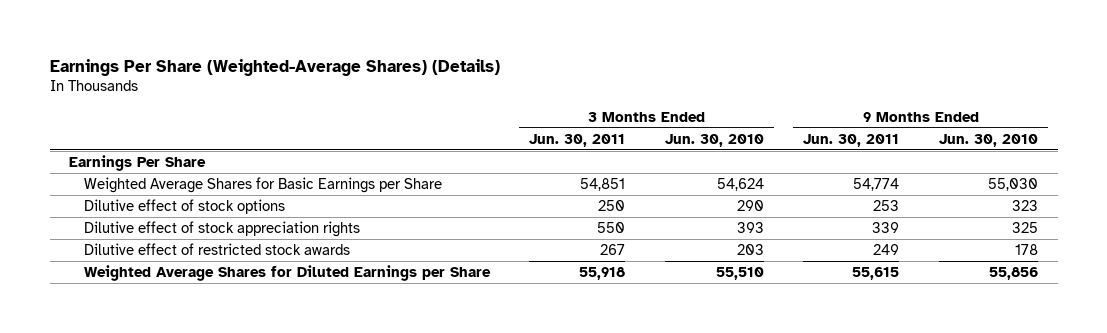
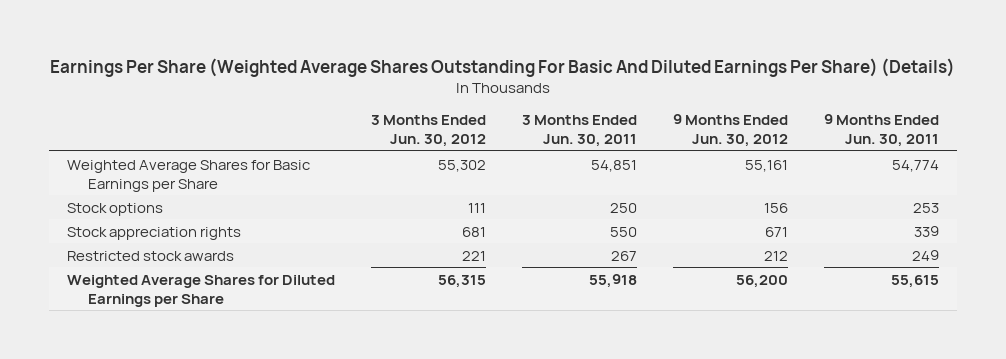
- Earnings Per Share (Weighted-Average Shares) (Details)
+ Earnings Per Share (Weighted Average Shares Outstanding For Basic And Diluted Earnings Per Share) (Details)
- | 3 Months Ended Jun. 30, 2011 | 3 Months Ended Jun. 30, 2010 | 9 Months Ended Jun. 30, 2011 | 9 Months Ended Jun. 30, 2010
+ | 3 Months Ended Jun. 30, 2012 | 3 Months Ended Jun. 30, 2011 | 9 Months Ended Jun. 30, 2012 | 9 Months Ended Jun. 30, 2011
- Earnings Per Share
- Dilutive effect of stock options | 250 | 290 | 253 | 323
- Dilutive effect of stock appreciation rights | 550 | 393 | 339 | 325
- Dilutive effect of restricted stock awards | 267 | 203 | 249 | 178
+ Stock options | 111 | 250 | 156 | 253
+ Stock appreciation rights | 681 | 550 | 671 | 339
+ Restricted stock awards | 221 | 267 | 212 | 249

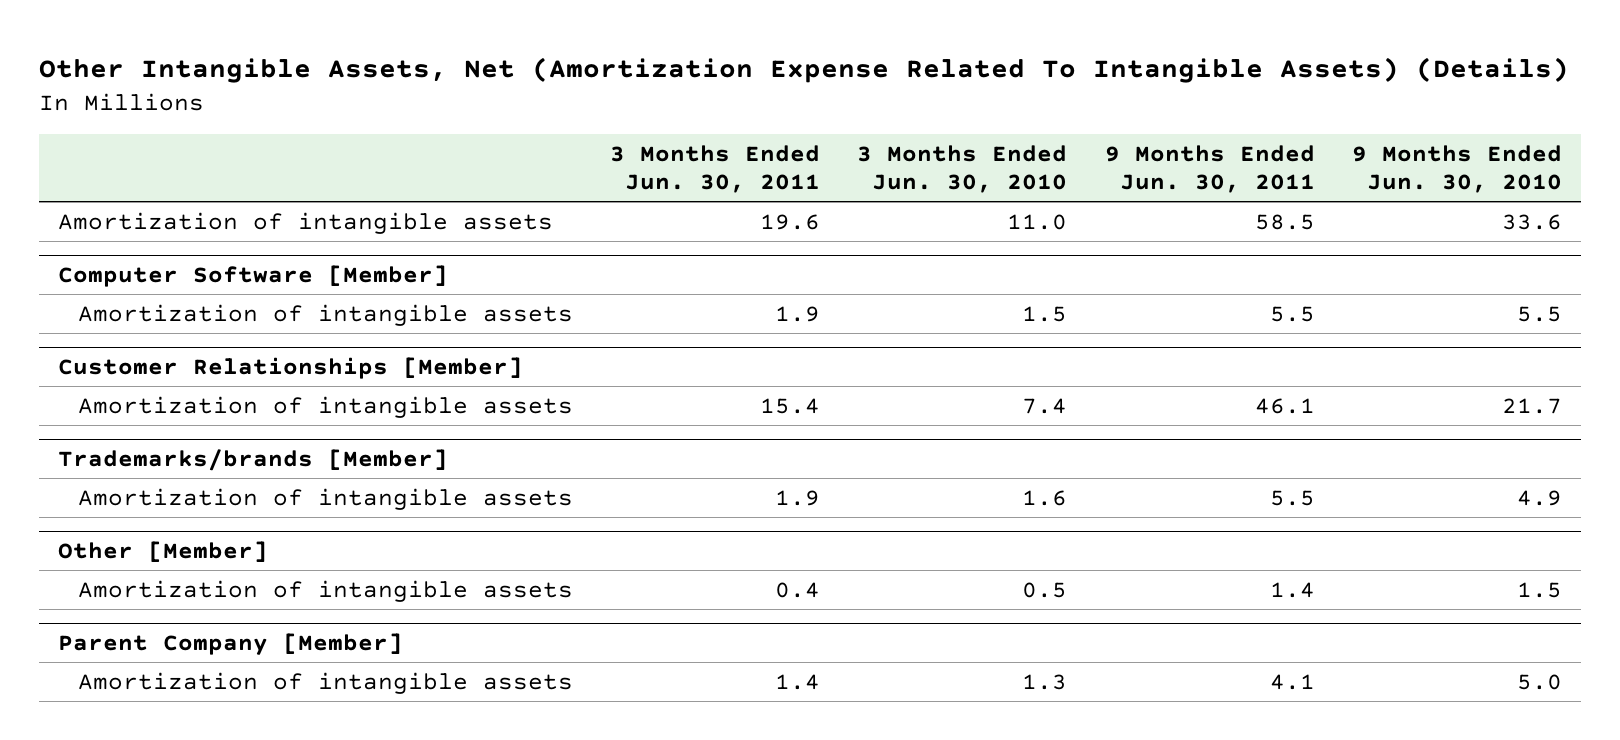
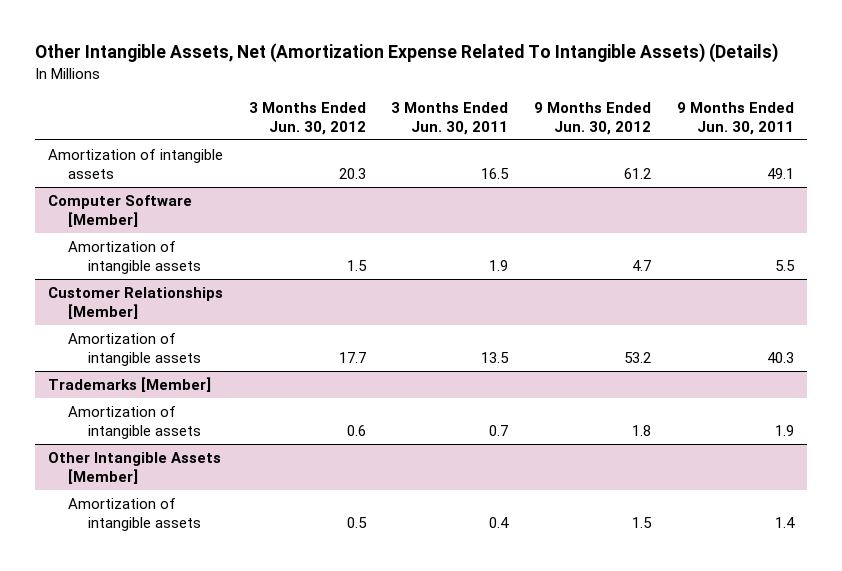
- | 3 Months Ended Jun. 30, 2011 | 3 Months Ended Jun. 30, 2010 | 9 Months Ended Jun. 30, 2011 | 9 Months Ended Jun. 30, 2010
+ | 3 Months Ended Jun. 30, 2012 | 3 Months Ended Jun. 30, 2011 | 9 Months Ended Jun. 30, 2012 | 9 Months Ended Jun. 30, 2011
- Amortization of intangible assets | 19.6 | 11.0 | 58.5 | 33.6
+ Amortization of intangible assets | 20.3 | 16.5 | 61.2 | 49.1
@ Customer Relationships [Member]
- Amortization of intangible assets | 15.4 | 7.4 | 46.1 | 21.7
- Trademarks/brands [Member]
- Amortization of intangible assets | 1.9 | 1.6 | 5.5 | 4.9
- Other [Member]
@ Customer Relationships [Member]
+ Amortization of intangible assets | 17.7 | 13.5 | 53.2 | 40.3
+ Trademarks [Member]
+ Amortization of intangible assets | 0.6 | 0.7 | 1.8 | 1.9
+ Other Intangible Assets [Member]
- Parent Company [Member]
- Amortization of intangible assets | 1.4 | 1.3 | 4.1 | 5.0

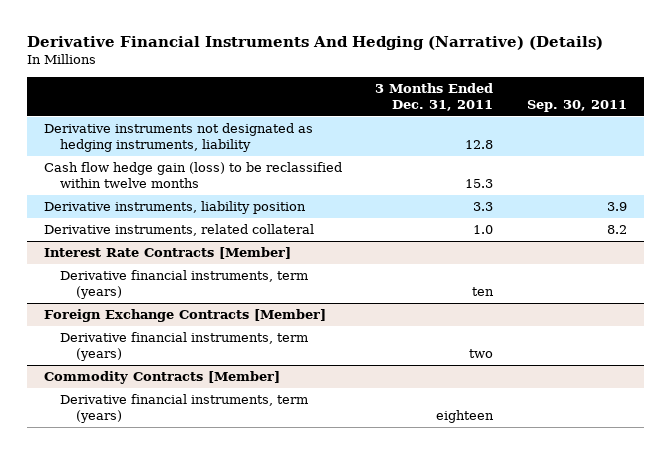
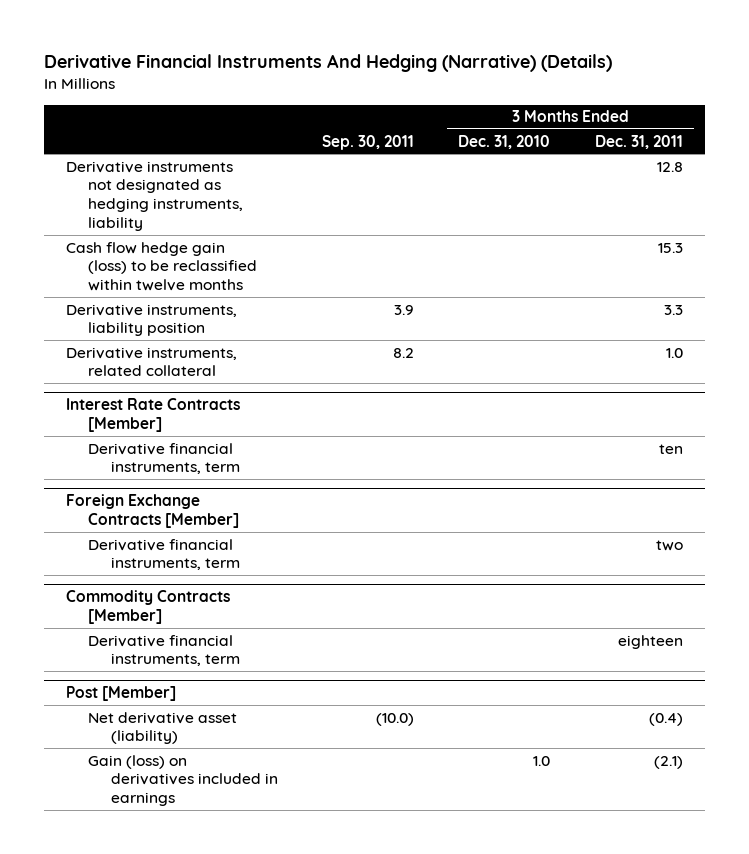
- | 3 Months Ended Dec. 31, 2011 | Sep. 30, 2011
+ | Sep. 30, 2011 | 3 Months Ended Dec. 31, 2010 | 3 Months Ended Dec. 31, 2011
@ Interest Rate Contracts [Member]
- Derivative financial instruments, term (years) | ten |
+ Derivative financial instruments, term | | | ten
@ Foreign Exchange Contracts [Member]
- Derivative financial instruments, term (years) | two |
+ Derivative financial instruments, term | | | two
@ Commodity Contracts [Member]
- Derivative financial instruments, term (years) | eighteen |
+ Derivative financial instruments, term | | | eighteen
+ Post [Member]
+ Net derivative asset (liability) | (10.0) | | (0.4)
+ Gain (loss) on derivatives included in earnings | | 1.0 | (2.1)

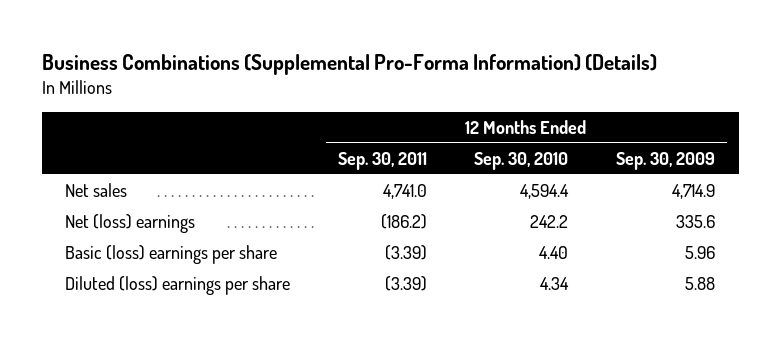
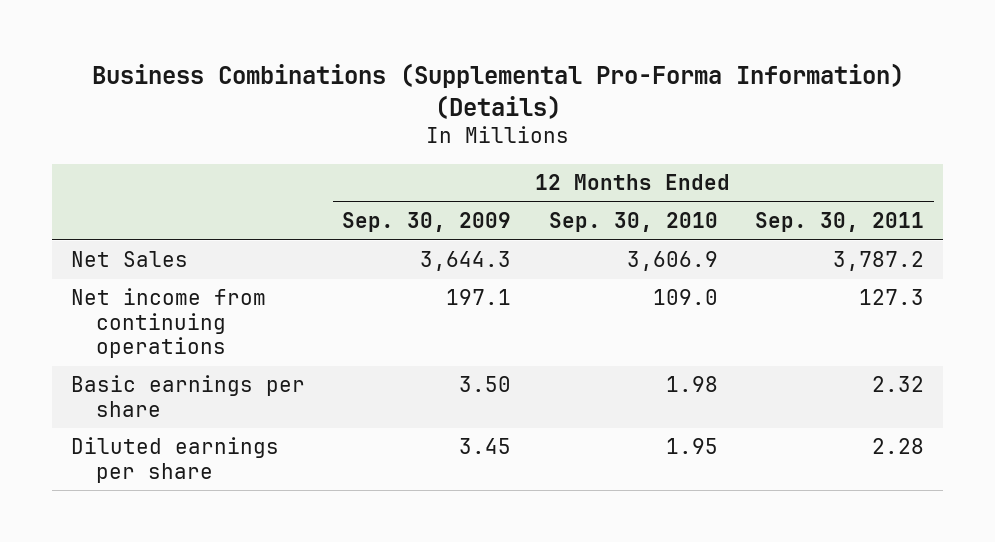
- | 12 Months Ended Sep. 30, 2011 | 12 Months Ended Sep. 30, 2010 | 12 Months Ended Sep. 30, 2009
+ | 12 Months Ended Sep. 30, 2009 | 12 Months Ended Sep. 30, 2010 | 12 Months Ended Sep. 30, 2011
- Net sales | 4,741.0 | 4,594.4 | 4,714.9
- Net (loss) earnings | (186.2) | 242.2 | 335.6
- Basic (loss) earnings per share | (3.39) | 4.40 | 5.96
- Diluted (loss) earnings per share | (3.39) | 4.34 | 5.88
+ Net Sales | 3,644.3 | 3,606.9 | 3,787.2
+ Net income from continuing operations | 197.1 | 109.0 | 127.3
+ Basic earnings per share | 3.50 | 1.98 | 2.32
+ Diluted earnings per share | 3.45 | 1.95 | 2.28

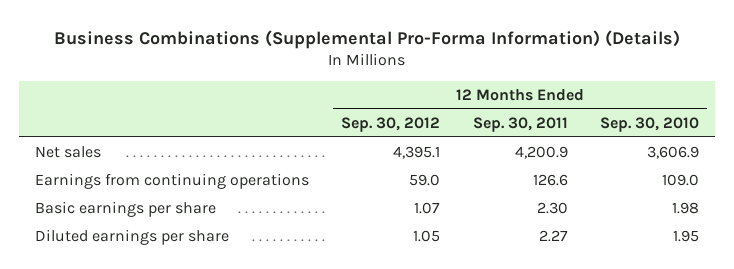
- | 12 Months Ended Sep. 30, 2009 | 12 Months Ended Sep. 30, 2010 | 12 Months Ended Sep. 30, 2011
+ | 12 Months Ended Sep. 30, 2012 | 12 Months Ended Sep. 30, 2011 | 12 Months Ended Sep. 30, 2010
- Net Sales | 3,644.3 | 3,606.9 | 3,787.2
- Net income from continuing operations | 197.1 | 109.0 | 127.3
- Basic earnings per share | 3.50 | 1.98 | 2.32
- Diluted earnings per share | 3.45 | 1.95 | 2.28
+ Net sales | 4,395.1 | 4,200.9 | 3,606.9
+ Earnings from continuing operations | 59.0 | 126.6 | 109.0
+ Basic earnings per share | 1.07 | 2.30 | 1.98
+ Diluted earnings per share | 1.05 | 2.27 | 1.95

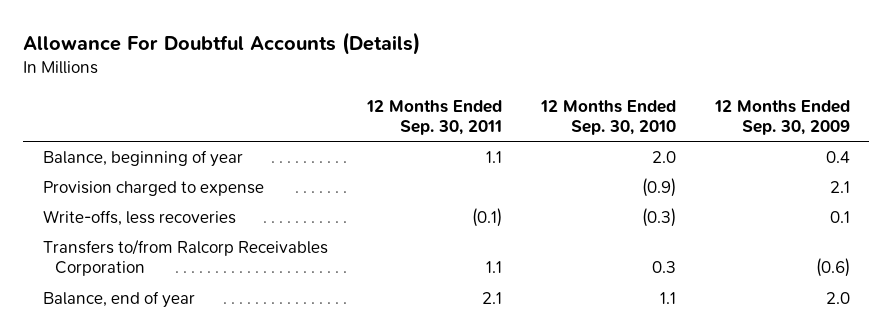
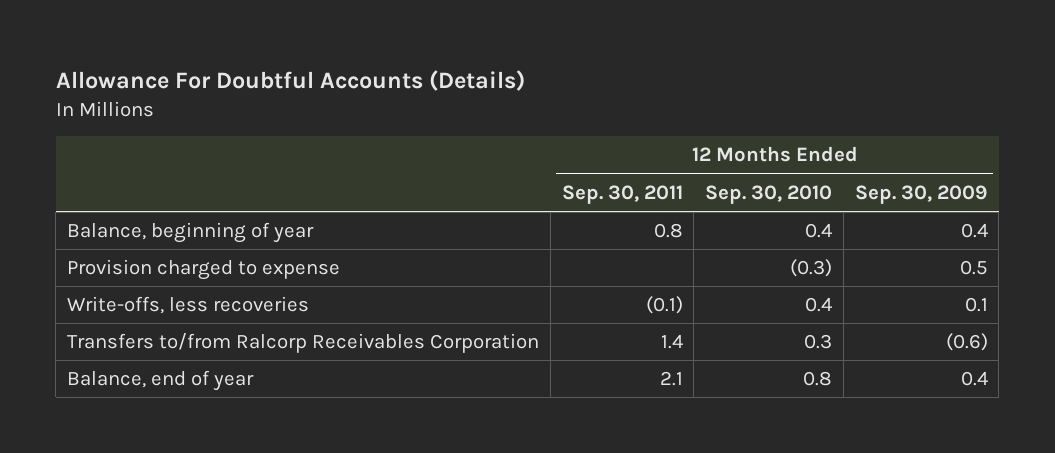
- Balance, beginning of year | 1.1 | 2.0 | 0.4
- Provision charged to expense | | (0.9) | 2.1
- Write-offs, less recoveries | (0.1) | (0.3) | 0.1
- Transfers to/from Ralcorp Receivables Corporation | 1.1 | 0.3 | (0.6)
- Balance, end of year | 2.1 | 1.1 | 2.0
+ Balance, beginning of year | 0.8 | 0.4 | 0.4
+ Provision charged to expense | | (0.3) | 0.5
+ Write-offs, less recoveries | (0.1) | 0.4 | 0.1
+ Transfers to/from Ralcorp Receivables Corporation | 1.4 | 0.3 | (0.6)
+ Balance, end of year | 2.1 | 0.8 | 0.4

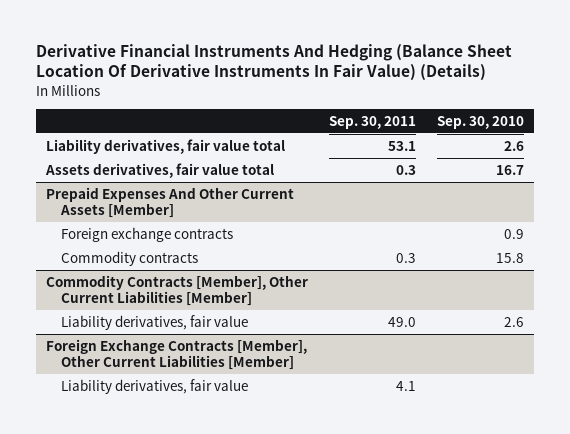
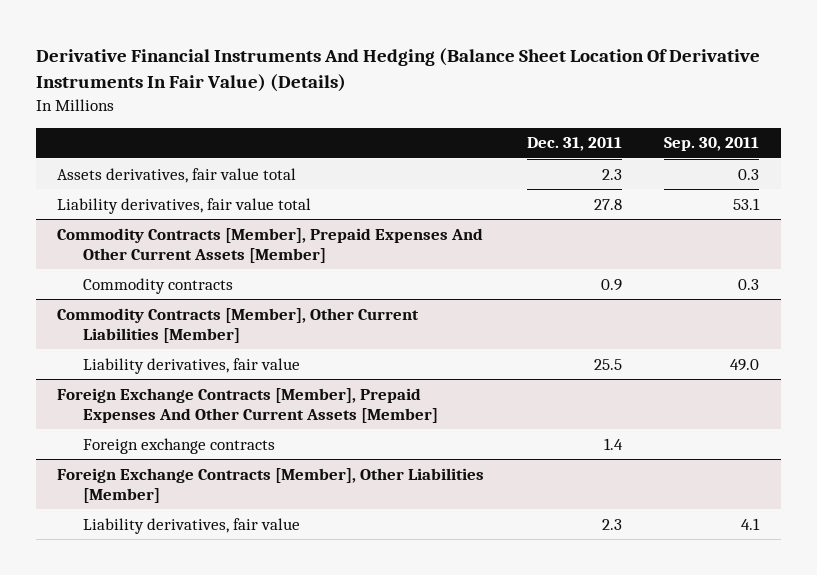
- | Sep. 30, 2011 | Sep. 30, 2010
+ | Dec. 31, 2011 | Sep. 30, 2011
- Prepaid Expenses And Other Current Assets [Member]
- Foreign exchange contracts | | 0.9
moved down: Liability derivatives, fair value total | 27.8 | 53.1
+ Commodity Contracts [Member], Prepaid Expenses And Other Current Assets [Member]
- Foreign Exchange Contracts [Member], Other Current Liabilities [Member]
+ Foreign Exchange Contracts [Member], Prepaid Expenses And Other Current Assets [Member]
+ Foreign exchange contracts | 1.4 |
+ Foreign Exchange Contracts [Member], Other Liabilities [Member]

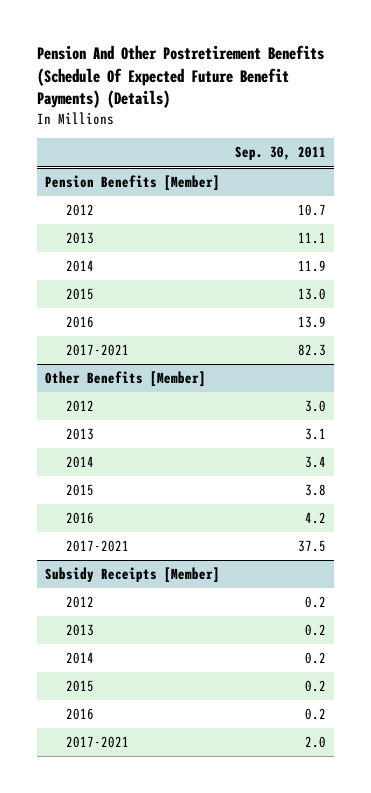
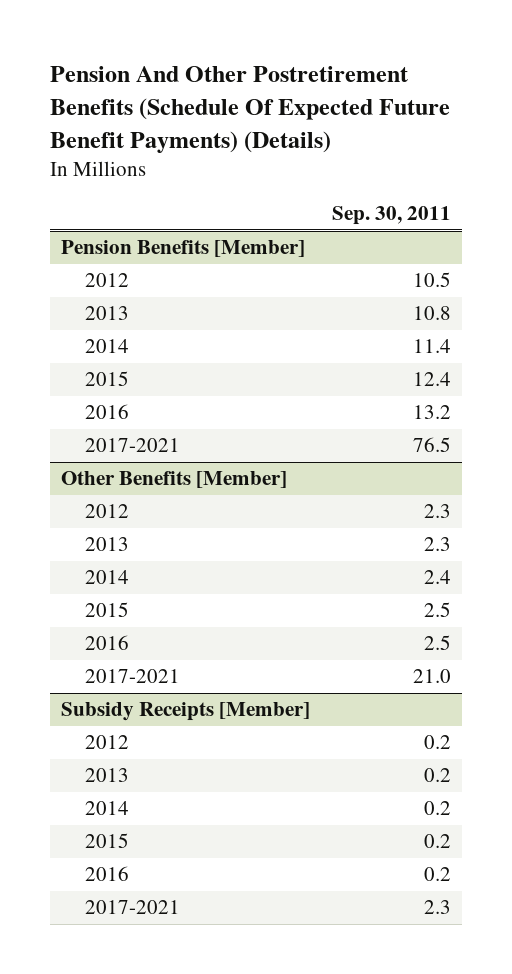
@ Pension Benefits [Member]
- 2012 | 10.7
- 2013 | 11.1
- 2014 | 11.9
- 2015 | 13.0
- 2016 | 13.9
- 2017-2021 | 82.3
+ 2012 | 10.5
+ 2013 | 10.8
+ 2014 | 11.4
+ 2015 | 12.4
+ 2016 | 13.2
+ 2017-2021 | 76.5
@ Other Benefits [Member]
- 2012 | 3.0
- 2013 | 3.1
- 2014 | 3.4
- 2015 | 3.8
- 2016 | 4.2
- 2017-2021 | 37.5
+ 2012 | 2.3
+ 2013 | 2.3
+ 2014 | 2.4
+ 2015 | 2.5
+ 2016 | 2.5
+ 2017-2021 | 21.0
@ Subsidy Receipts [Member]
- 2017-2021 | 2.0
+ 2017-2021 | 2.3

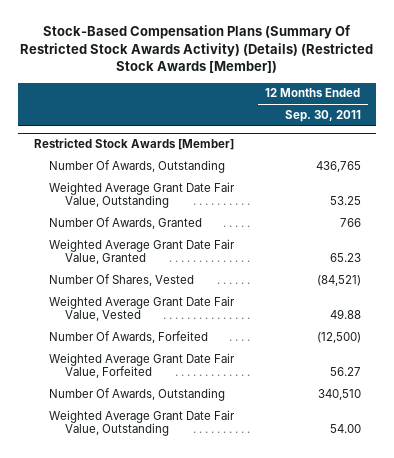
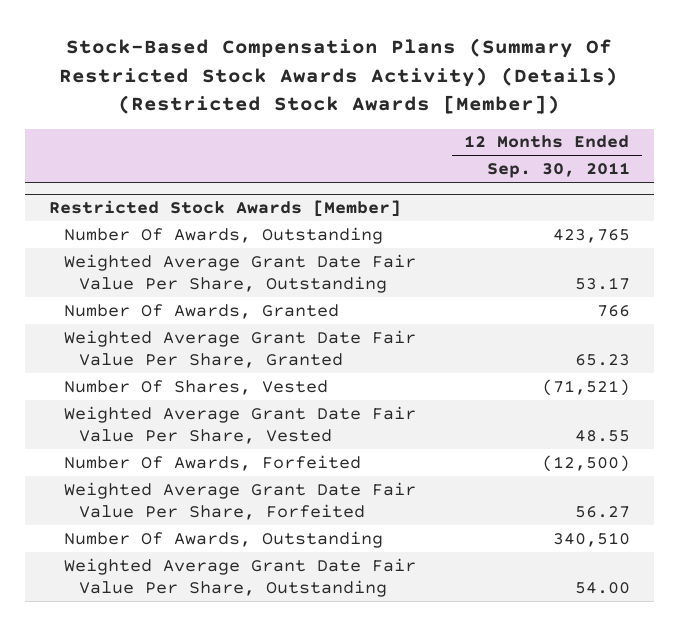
@ Restricted Stock Awards [Member]
- Number Of Awards, Outstanding | 436,765
- Weighted Average Grant Date Fair Value, Outstanding | 53.25
+ Number Of Awards, Outstanding | 423,765
+ Weighted Average Grant Date Fair Value Per Share, Outstanding | 53.17
- Weighted Average Grant Date Fair Value, Granted | 65.23
- Number Of Shares, Vested | (84,521)
- Weighted Average Grant Date Fair Value, Vested | 49.88
+ Weighted Average Grant Date Fair Value Per Share, Granted | 65.23
+ Number Of Shares, Vested | (71,521)
+ Weighted Average Grant Date Fair Value Per Share, Vested | 48.55
- Weighted Average Grant Date Fair Value, Forfeited | 56.27
+ Weighted Average Grant Date Fair Value Per Share, Forfeited | 56.27
- Weighted Average Grant Date Fair Value, Outstanding | 54.00
+ Weighted Average Grant Date Fair Value Per Share, Outstanding | 54.00

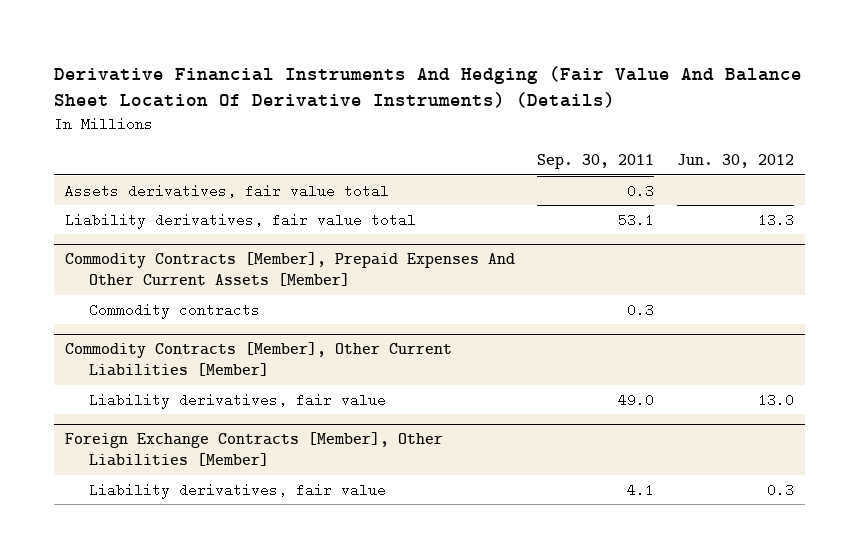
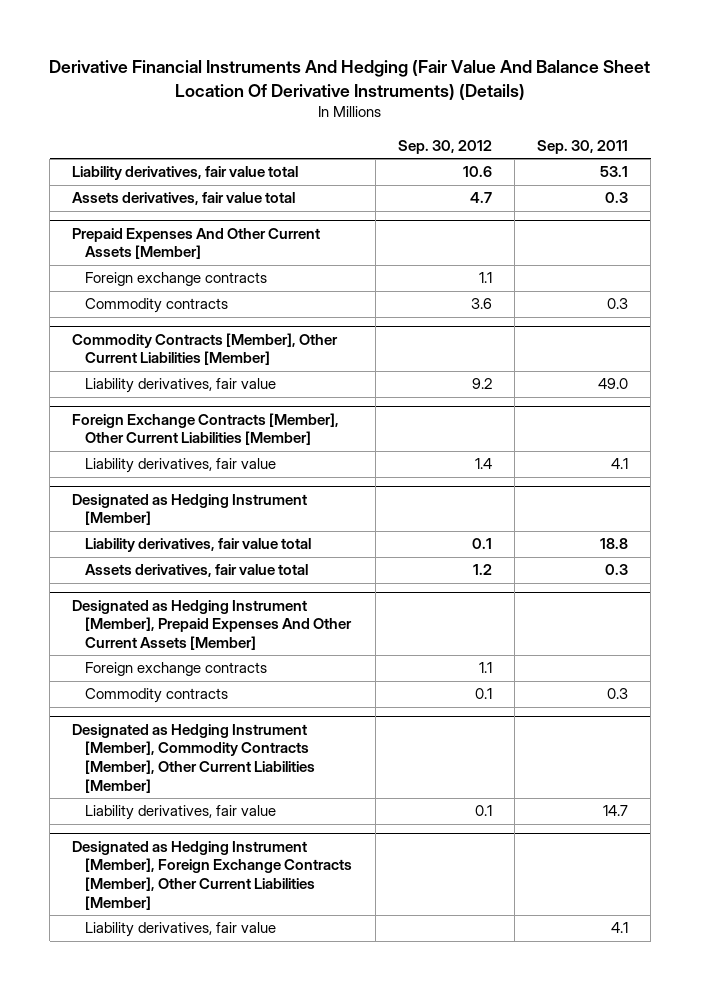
- | Sep. 30, 2011 | Jun. 30, 2012
+ | Sep. 30, 2012 | Sep. 30, 2011
- Commodity Contracts [Member], Prepaid Expenses And Other Current Assets [Member]
moved down: Assets derivatives, fair value total | 4.7 | 0.3
+ Prepaid Expenses And Other Current Assets [Member]
+ Foreign exchange contracts | 1.1 |
- Foreign Exchange Contracts [Member], Other Liabilities [Member]
+ Foreign Exchange Contracts [Member], Other Current Liabilities [Member]
+ Designated as Hedging Instrument [Member]
+ Liability derivatives, fair value total | 0.1 | 18.8
+ Assets derivatives, fair value total | 1.2 | 0.3
+ Designated as Hedging Instrument [Member], Prepaid Expenses And Other Current Assets [Member]
+ Foreign exchange contracts | 1.1 |
+ Commodity contracts | 0.1 | 0.3
+ Designated as Hedging Instrument [Member], Commodity Contracts [Member], Other Current Liabilities [Member]
+ Liability derivatives, fair value | 0.1 | 14.7
+ Designated as Hedging Instrument [Member], Foreign Exchange Contracts [Member], Other Current Liabilities [Member]
+ Liability derivatives, fair value | | 4.1

